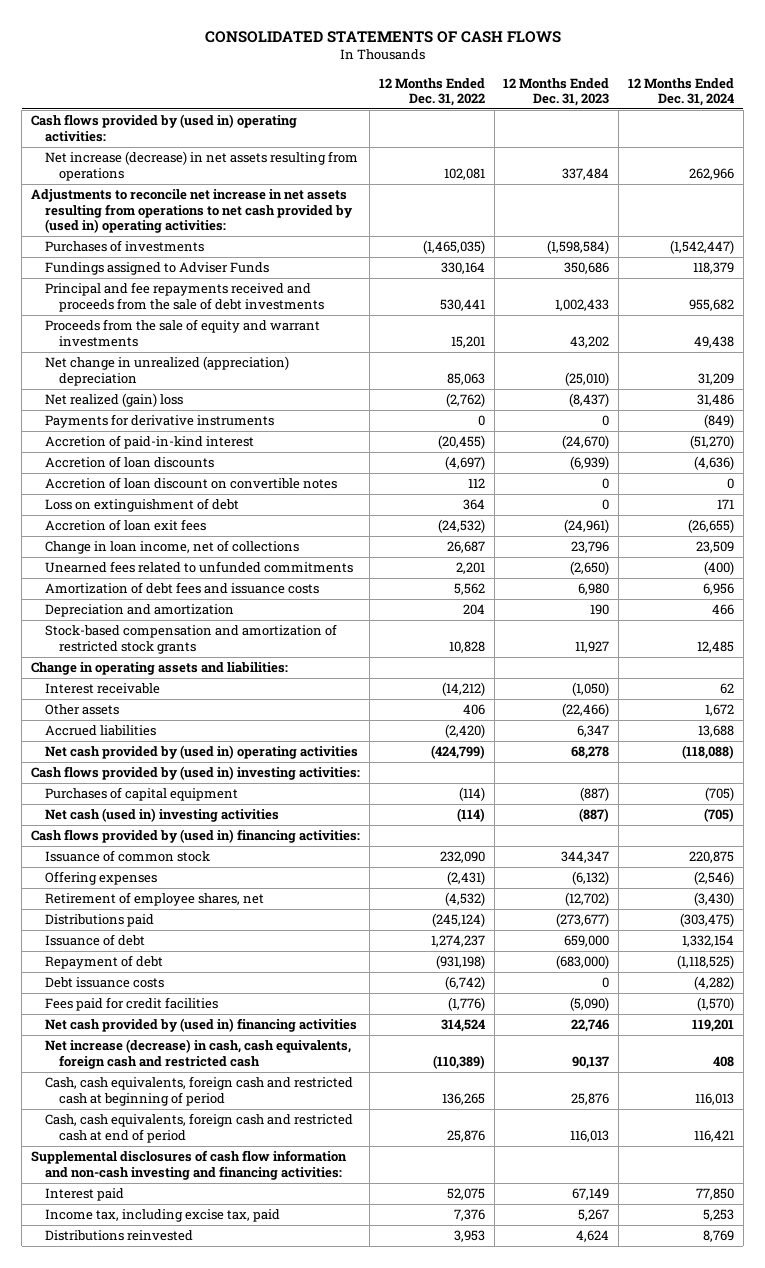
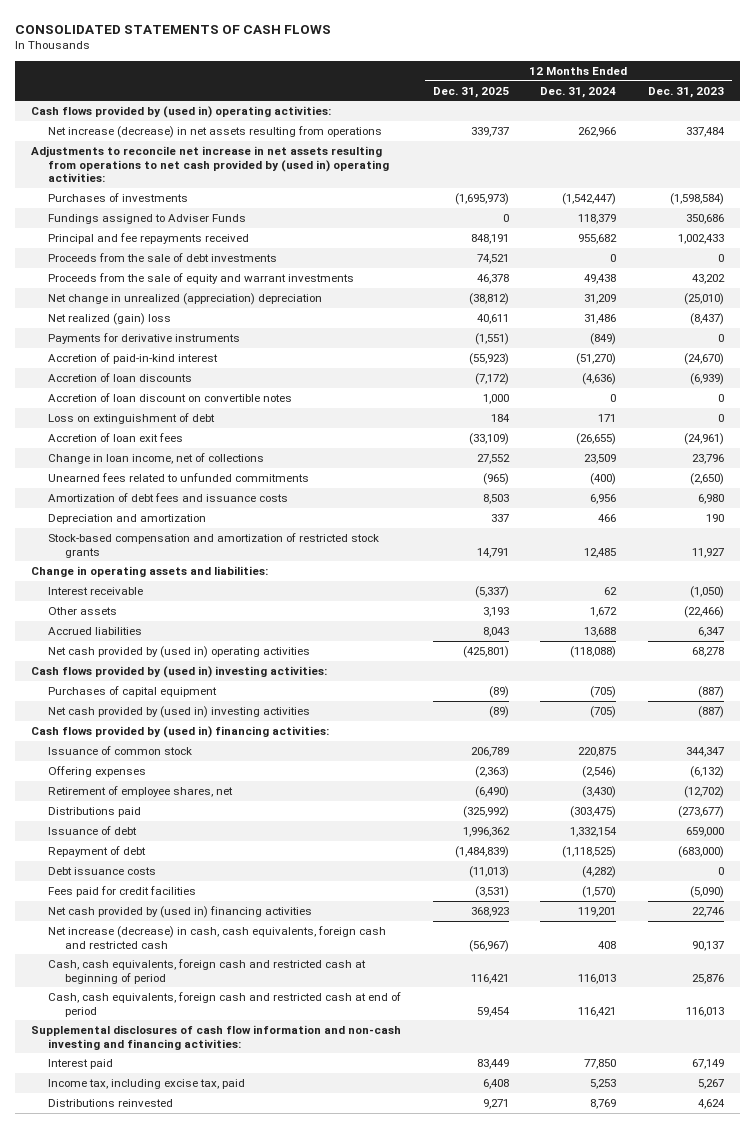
- | 12 Months Ended Dec. 31, 2022 | 12 Months Ended Dec. 31, 2023 | 12 Months Ended Dec. 31, 2024
+ | 12 Months Ended Dec. 31, 2025 | 12 Months Ended Dec. 31, 2024 | 12 Months Ended Dec. 31, 2023
- Principal and fee repayments received and proceeds from the sale of debt investments | 530,441 | 1,002,433 | 955,682
+ Principal and fee repayments received | 848,191 | 955,682 | 1,002,433
+ Proceeds from the sale of debt investments | 74,521 | 0 | 0
- Net cash (used in) investing activities | (114) | (887) | (705)
+ Net cash provided by (used in) investing activities | (89) | (705) | (887)

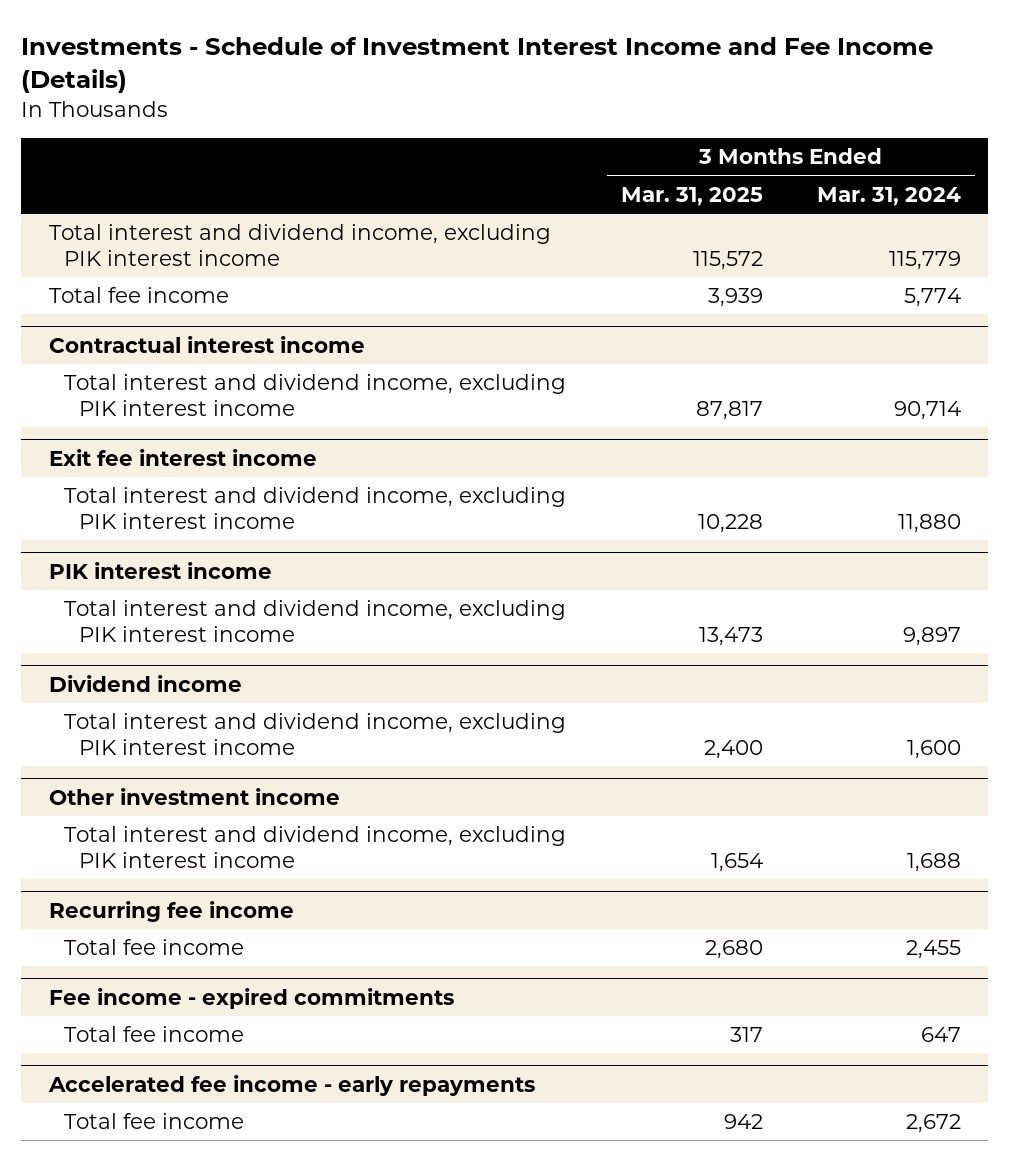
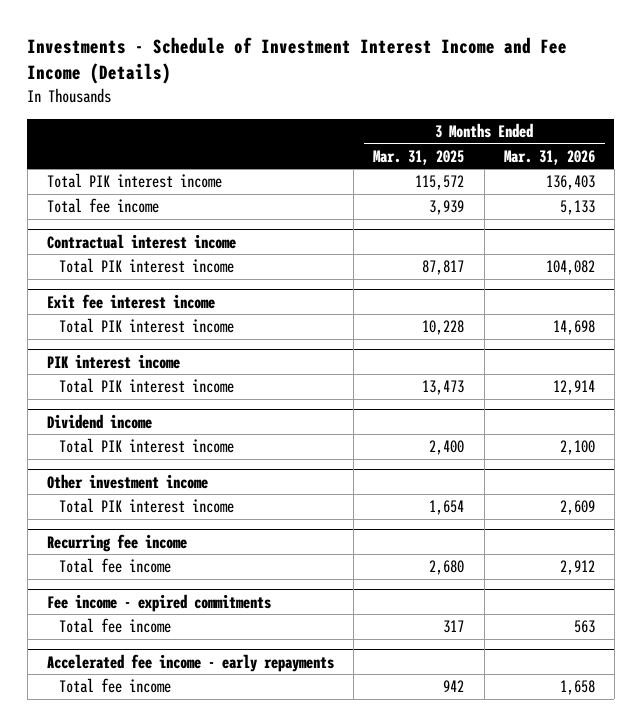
- | 3 Months Ended Mar. 31, 2025 | 3 Months Ended Mar. 31, 2024
+ | 3 Months Ended Mar. 31, 2025 | 3 Months Ended Mar. 31, 2026
- Total interest and dividend income, excluding PIK interest income | 115,572 | 115,779
+ Total PIK interest income | 115,572 | 136,403
@ Contractual interest income
- Total interest and dividend income, excluding PIK interest income | 87,817 | 90,714
+ Total PIK interest income | 87,817 | 104,082
@ Exit fee interest income
- Total interest and dividend income, excluding PIK interest income | 10,228 | 11,880
+ Total PIK interest income | 10,228 | 14,698
@ PIK interest income
- Total interest and dividend income, excluding PIK interest income | 13,473 | 9,897
+ Total PIK interest income | 13,473 | 12,914
@ Dividend income
- Total interest and dividend income, excluding PIK interest income | 2,400 | 1,600
+ Total PIK interest income | 2,400 | 2,100
@ Other investment income
- Total interest and dividend income, excluding PIK interest income | 1,654 | 1,688
+ Total PIK interest income | 1,654 | 2,609

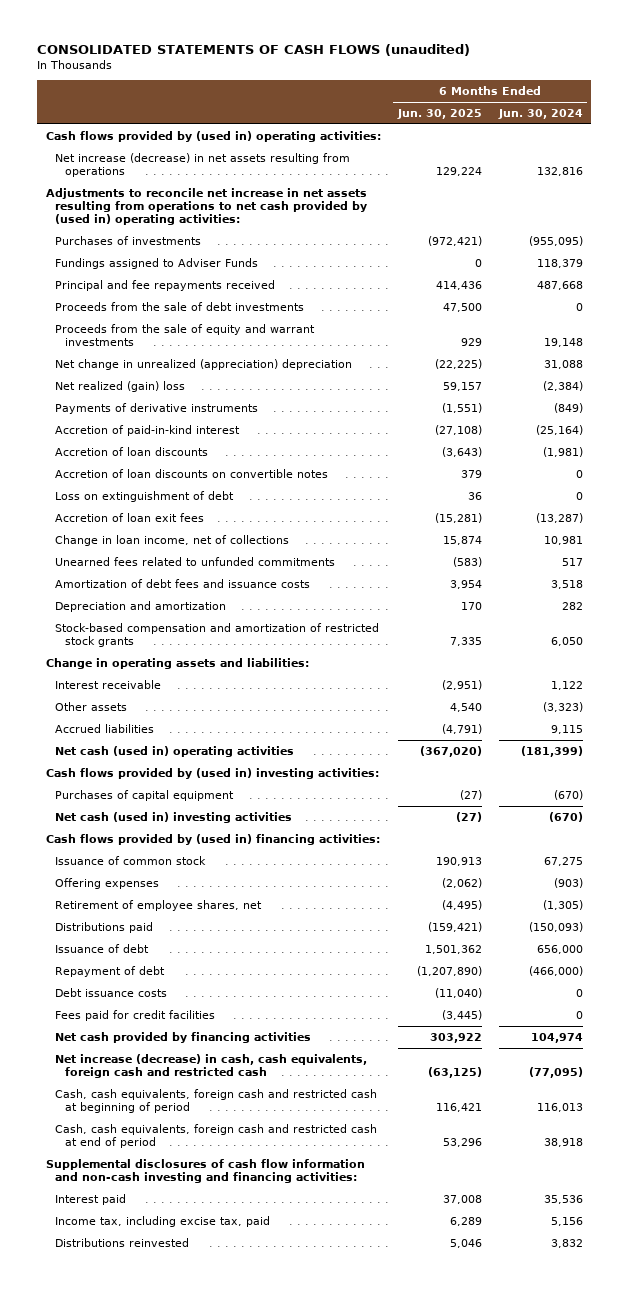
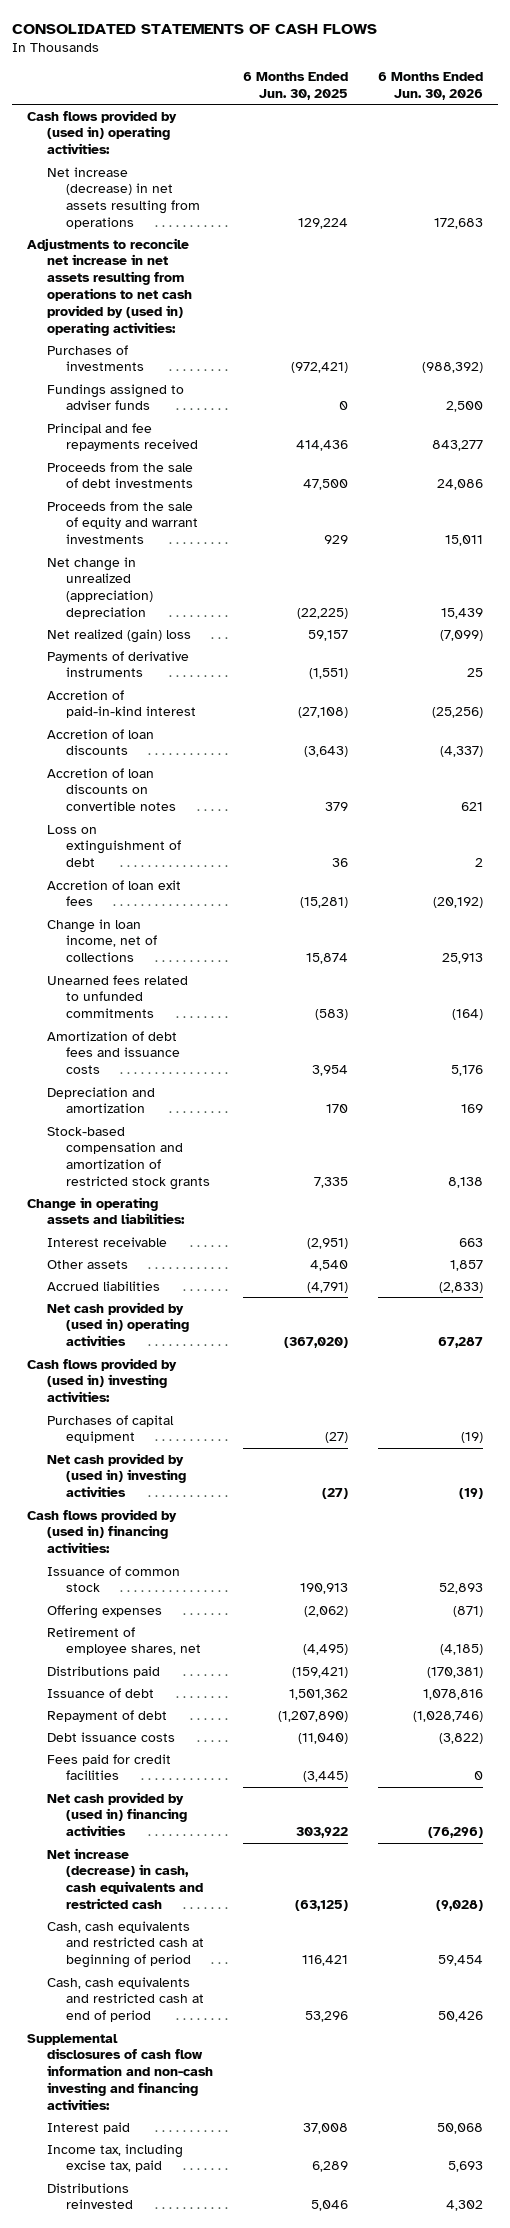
- CONSOLIDATED STATEMENTS OF CASH FLOWS (unaudited)
+ CONSOLIDATED STATEMENTS OF CASH FLOWS
- | 6 Months Ended Jun. 30, 2025 | 6 Months Ended Jun. 30, 2024
+ | 6 Months Ended Jun. 30, 2025 | 6 Months Ended Jun. 30, 2026
- Fundings assigned to Adviser Funds | 0 | 118,379
+ Fundings assigned to adviser funds | 0 | 2,500
- Net cash (used in) operating activities | (367,020) | (181,399)
+ Net cash provided by (used in) operating activities | (367,020) | 67,287
- Net cash (used in) investing activities | (27) | (670)
+ Net cash provided by (used in) investing activities | (27) | (19)
- Net cash provided by financing activities | 303,922 | 104,974
- Net increase (decrease) in cash, cash equivalents, foreign cash and restricted cash | (63,125) | (77,095)
- Cash, cash equivalents, foreign cash and restricted cash at beginning of period | 116,421 | 116,013
- Cash, cash equivalents, foreign cash and restricted cash at end of period | 53,296 | 38,918
+ Net cash provided by (used in) financing activities | 303,922 | (76,296)
+ Net increase (decrease) in cash, cash equivalents and restricted cash | (63,125) | (9,028)
+ Cash, cash equivalents and restricted cash at beginning of period | 116,421 | 59,454
+ Cash, cash equivalents and restricted cash at end of period | 53,296 | 50,426

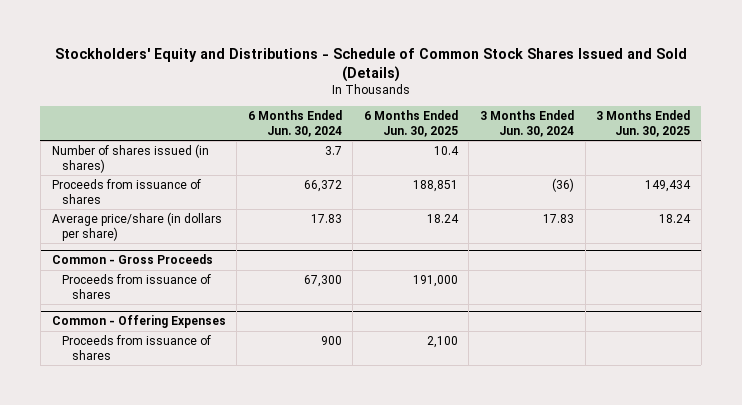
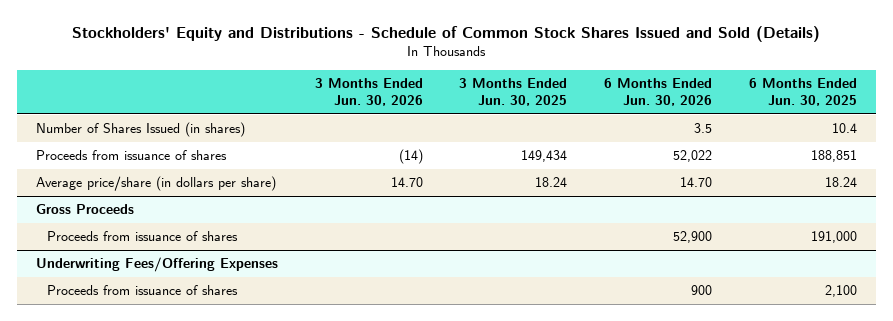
- | 6 Months Ended Jun. 30, 2024 | 6 Months Ended Jun. 30, 2025 | 3 Months Ended Jun. 30, 2024 | 3 Months Ended Jun. 30, 2025
+ | 3 Months Ended Jun. 30, 2026 | 3 Months Ended Jun. 30, 2025 | 6 Months Ended Jun. 30, 2026 | 6 Months Ended Jun. 30, 2025
- Number of shares issued (in shares) | 3.7 | 10.4 | |
+ Number of Shares Issued (in shares) | | | 3.5 | 10.4
- Common - Gross Proceeds
+ Gross Proceeds
- Common - Offering Expenses
+ Underwriting Fees/Offering Expenses

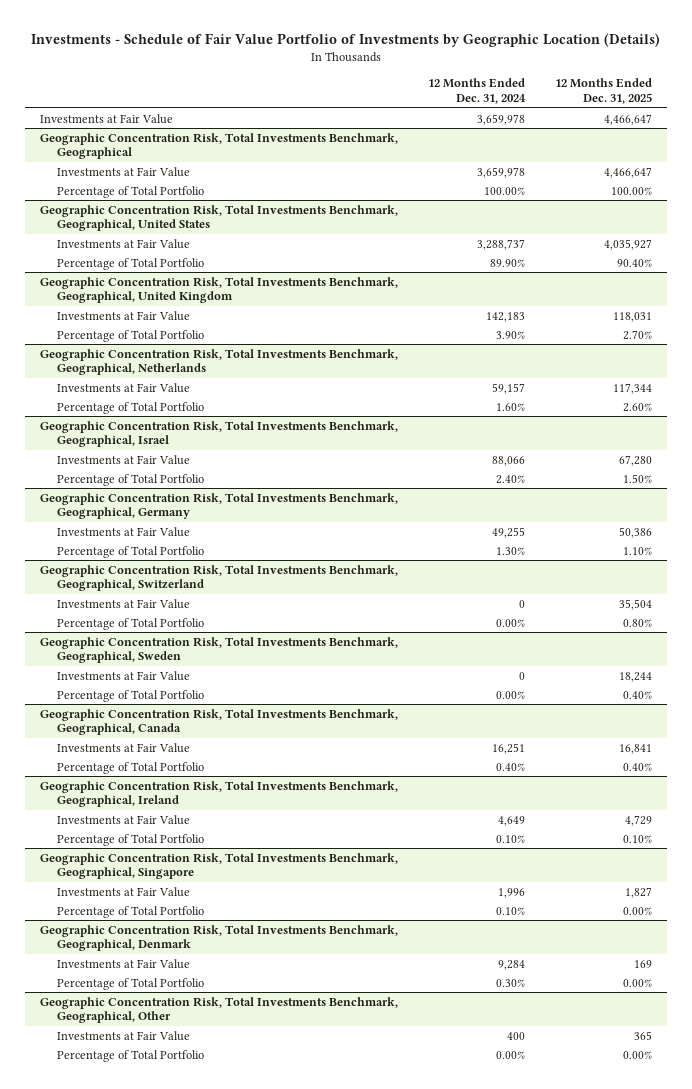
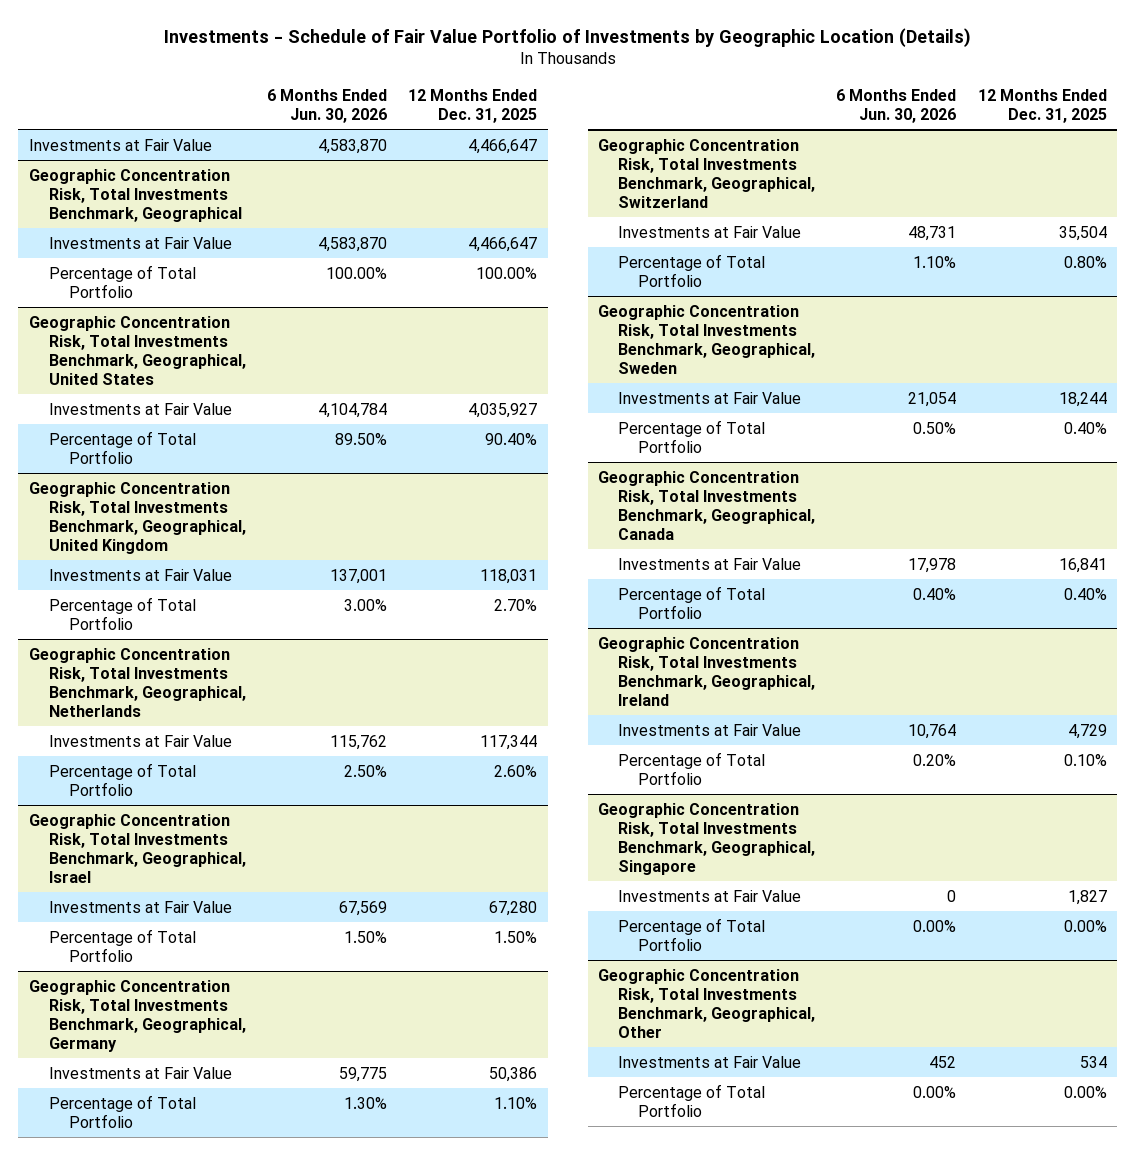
- | 12 Months Ended Dec. 31, 2024 | 12 Months Ended Dec. 31, 2025
+ | 6 Months Ended Jun. 30, 2026 | 12 Months Ended Dec. 31, 2025
- Geographic Concentration Risk, Total Investments Benchmark, Geographical, Denmark
- Investments at Fair Value | 9,284 | 169
- Percentage of Total Portfolio | 0.30% | 0.00%
@ Geographic Concentration Risk, Total Investments Benchmark, Geographical, Other
- Investments at Fair Value | 400 | 365
+ Investments at Fair Value | 452 | 534

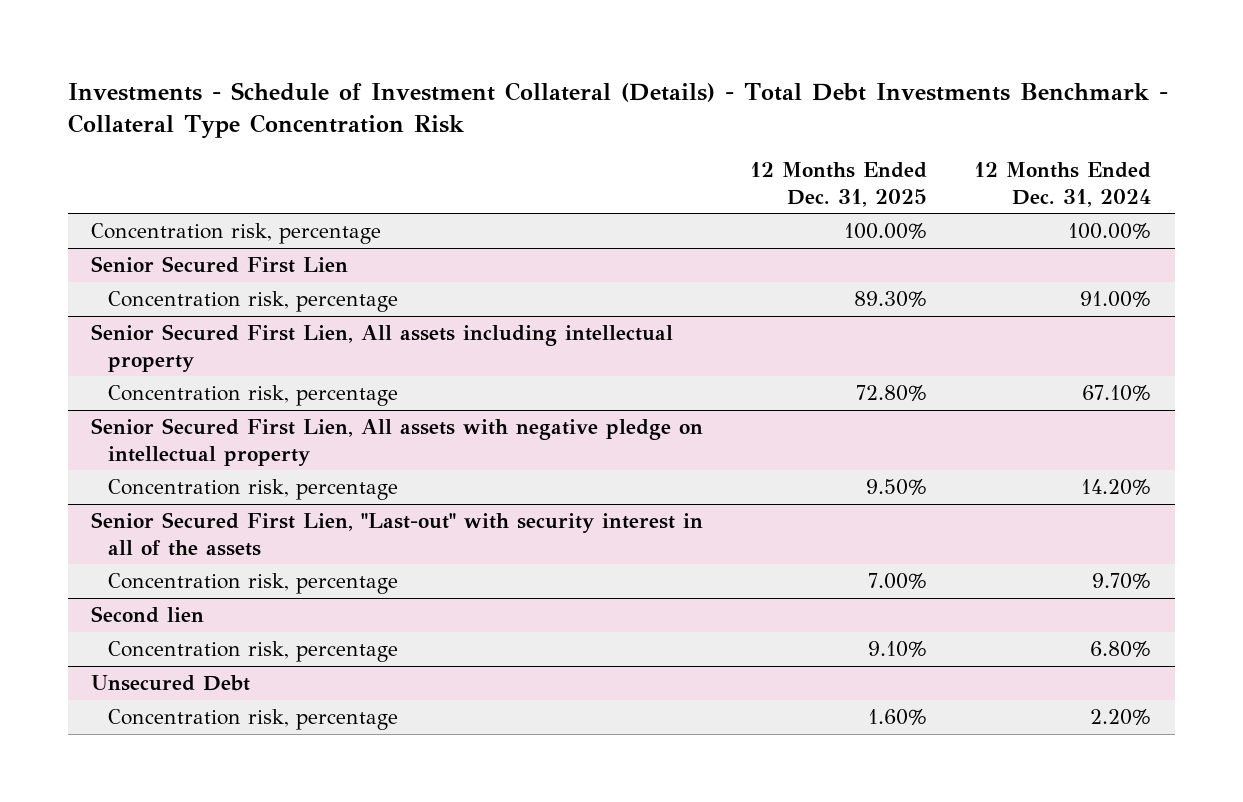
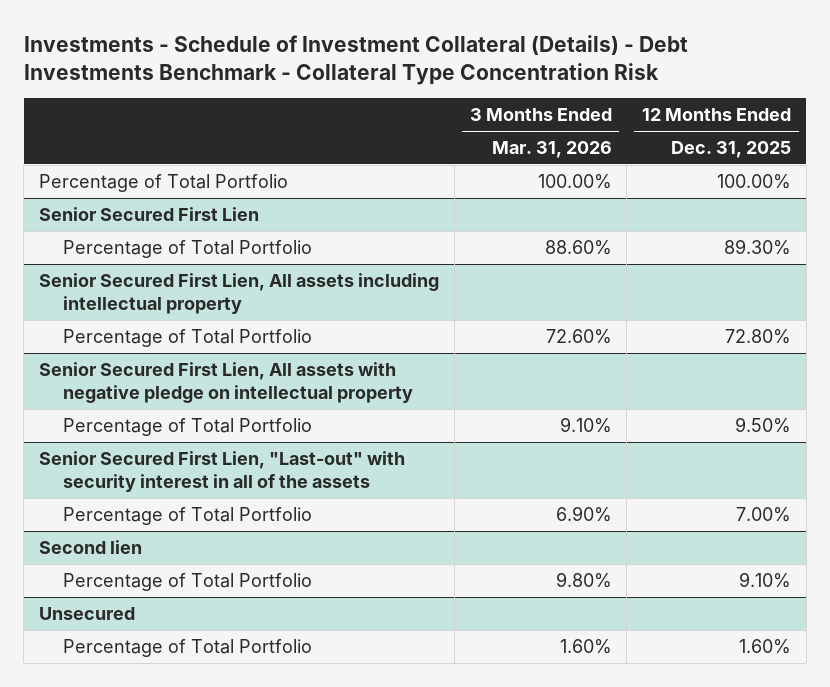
- Investments - Schedule of Investment Collateral (Details) - Total Debt Investments Benchmark - Collateral Type Concentration Risk
+ Investments - Schedule of Investment Collateral (Details) - Debt Investments Benchmark - Collateral Type Concentration Risk
- | 12 Months Ended Dec. 31, 2025 | 12 Months Ended Dec. 31, 2024
+ | 3 Months Ended Mar. 31, 2026 | 12 Months Ended Dec. 31, 2025
- Concentration risk, percentage | 100.00% | 100.00%
+ Percentage of Total Portfolio | 100.00% | 100.00%
@ Senior Secured First Lien
- Concentration risk, percentage | 89.30% | 91.00%
+ Percentage of Total Portfolio | 88.60% | 89.30%
@ Senior Secured First Lien, All assets including intellectual property
- Concentration risk, percentage | 72.80% | 67.10%
+ Percentage of Total Portfolio | 72.60% | 72.80%
@ Senior Secured First Lien, All assets with negative pledge on intellectual property
- Concentration risk, percentage | 9.50% | 14.20%
+ Percentage of Total Portfolio | 9.10% | 9.50%
@ Senior Secured First Lien, "Last-out" with security interest in all of the assets
- Concentration risk, percentage | 7.00% | 9.70%
+ Percentage of Total Portfolio | 6.90% | 7.00%
@ Second lien
- Concentration risk, percentage | 9.10% | 6.80%
- Unsecured Debt
- Concentration risk, percentage | 1.60% | 2.20%
@ Second lien
+ Percentage of Total Portfolio | 9.80% | 9.10%
+ Unsecured
+ Percentage of Total Portfolio | 1.60% | 1.60%

